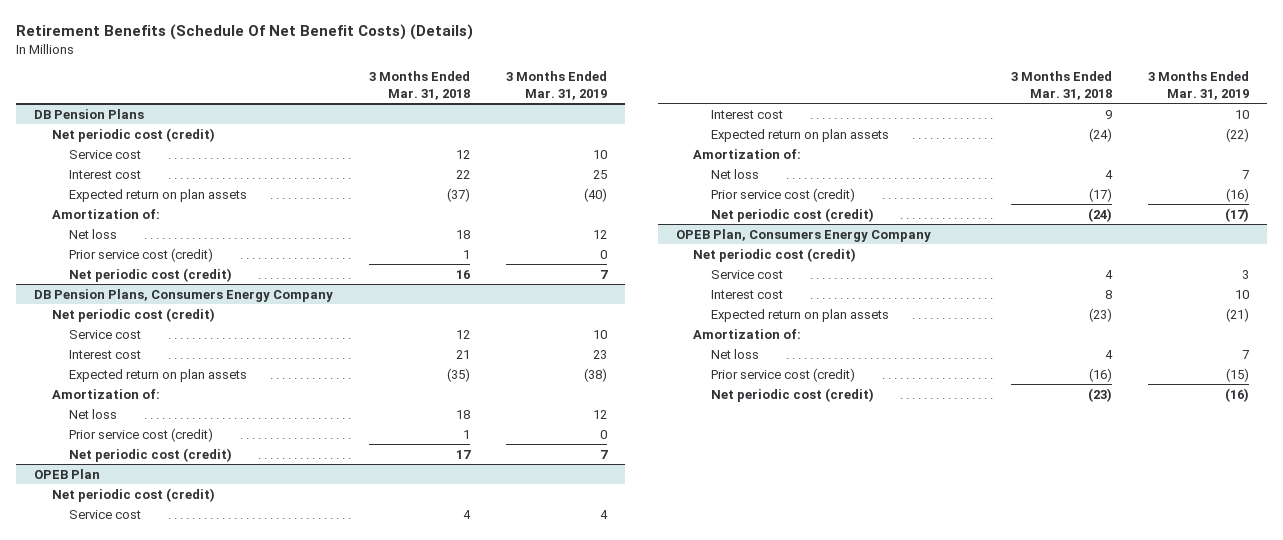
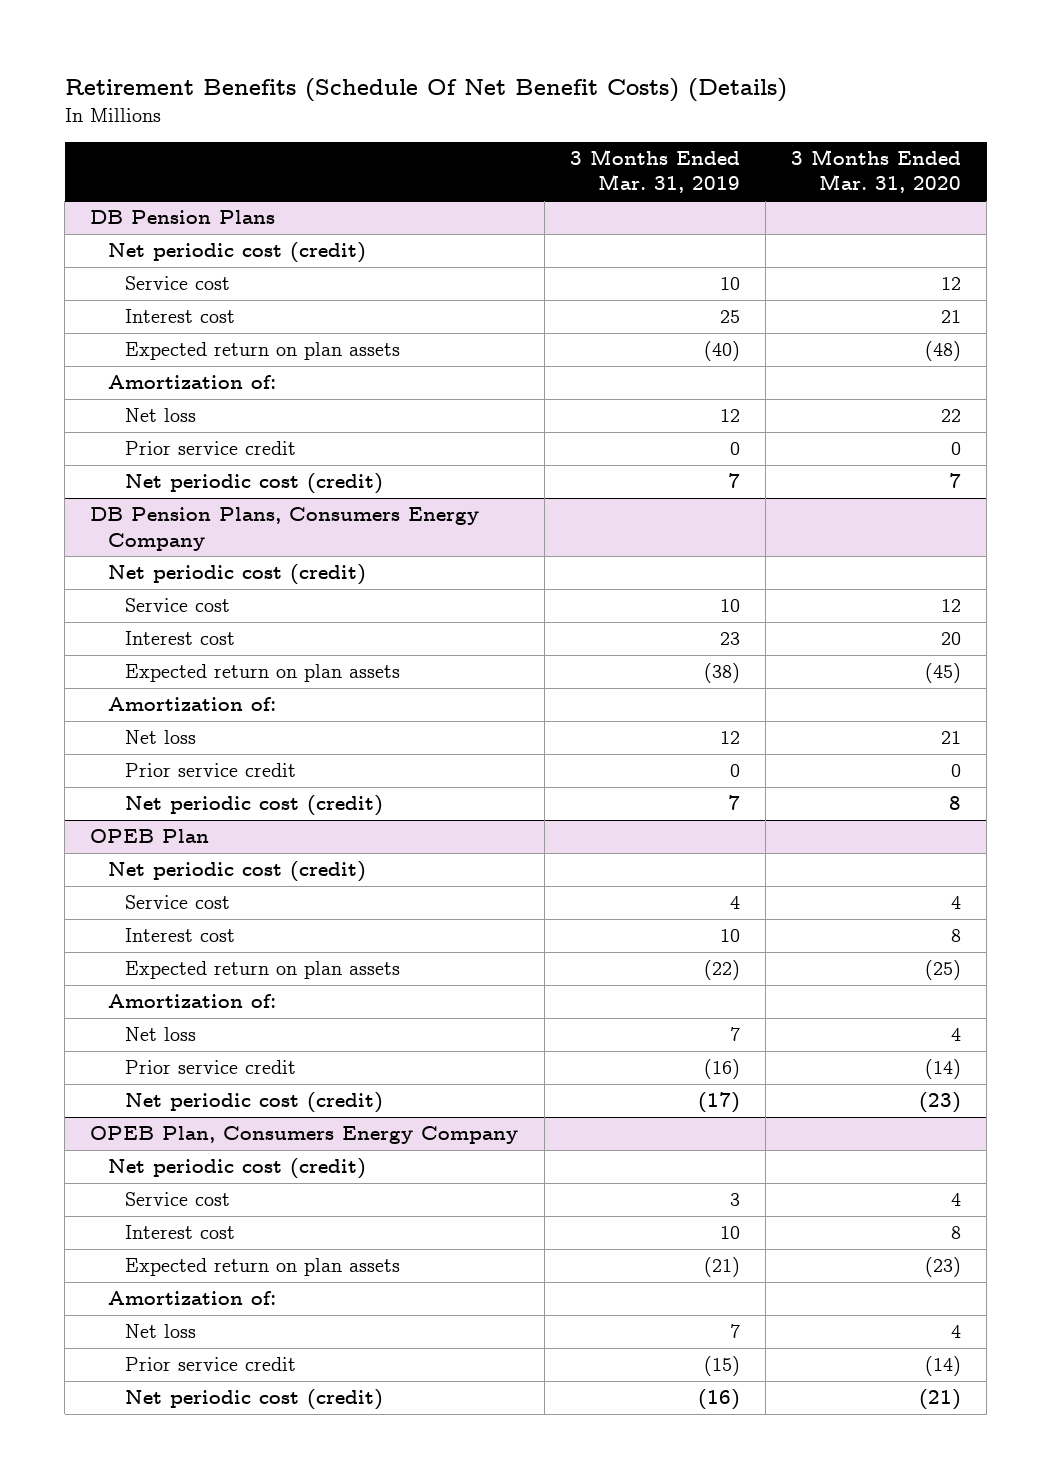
- | 3 Months Ended Mar. 31, 2018 | 3 Months Ended Mar. 31, 2019
+ | 3 Months Ended Mar. 31, 2019 | 3 Months Ended Mar. 31, 2020
@ DB Pension Plans
- Prior service cost (credit) | 1 | 0
+ Prior service credit | 0 | 0
@ DB Pension Plans, Consumers Energy Company
- Prior service cost (credit) | 1 | 0
+ Prior service credit | 0 | 0
@ OPEB Plan
- Prior service cost (credit) | (17) | (16)
+ Prior service credit | (16) | (14)
@ OPEB Plan, Consumers Energy Company
- Prior service cost (credit) | (16) | (15)
+ Prior service credit | (15) | (14)

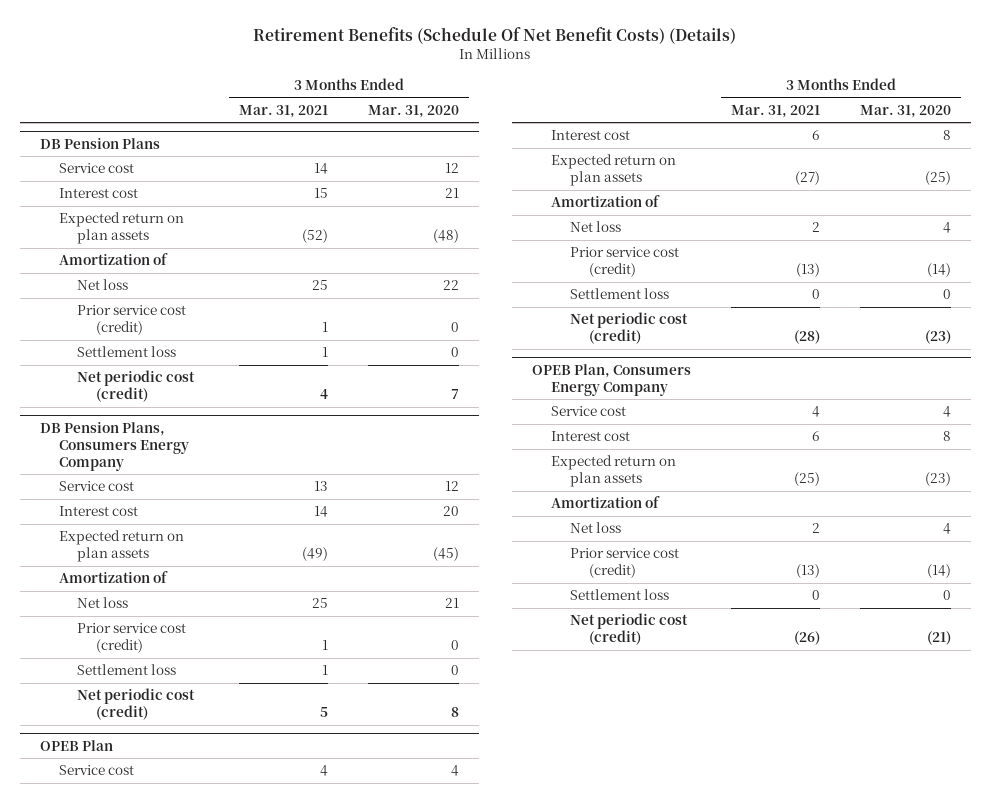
- | 3 Months Ended Mar. 31, 2019 | 3 Months Ended Mar. 31, 2020
+ | 3 Months Ended Mar. 31, 2021 | 3 Months Ended Mar. 31, 2020
@ DB Pension Plans
- Net periodic cost (credit)
- Amortization of:
+ Amortization of
- Prior service credit | 0 | 0
+ Prior service cost (credit) | 1 | 0
+ Settlement loss | 1 | 0
@ DB Pension Plans, Consumers Energy Company
- Net periodic cost (credit)
- Amortization of:
+ Amortization of
- Prior service credit | 0 | 0
+ Prior service cost (credit) | 1 | 0
+ Settlement loss | 1 | 0
@ OPEB Plan
- Net periodic cost (credit)
- Amortization of:
+ Amortization of
- Prior service credit | (16) | (14)
+ Prior service cost (credit) | (13) | (14)
+ Settlement loss | 0 | 0
@ OPEB Plan, Consumers Energy Company
- Net periodic cost (credit)
- Amortization of:
+ Amortization of
- Prior service credit | (15) | (14)
+ Prior service cost (credit) | (13) | (14)
+ Settlement loss | 0 | 0

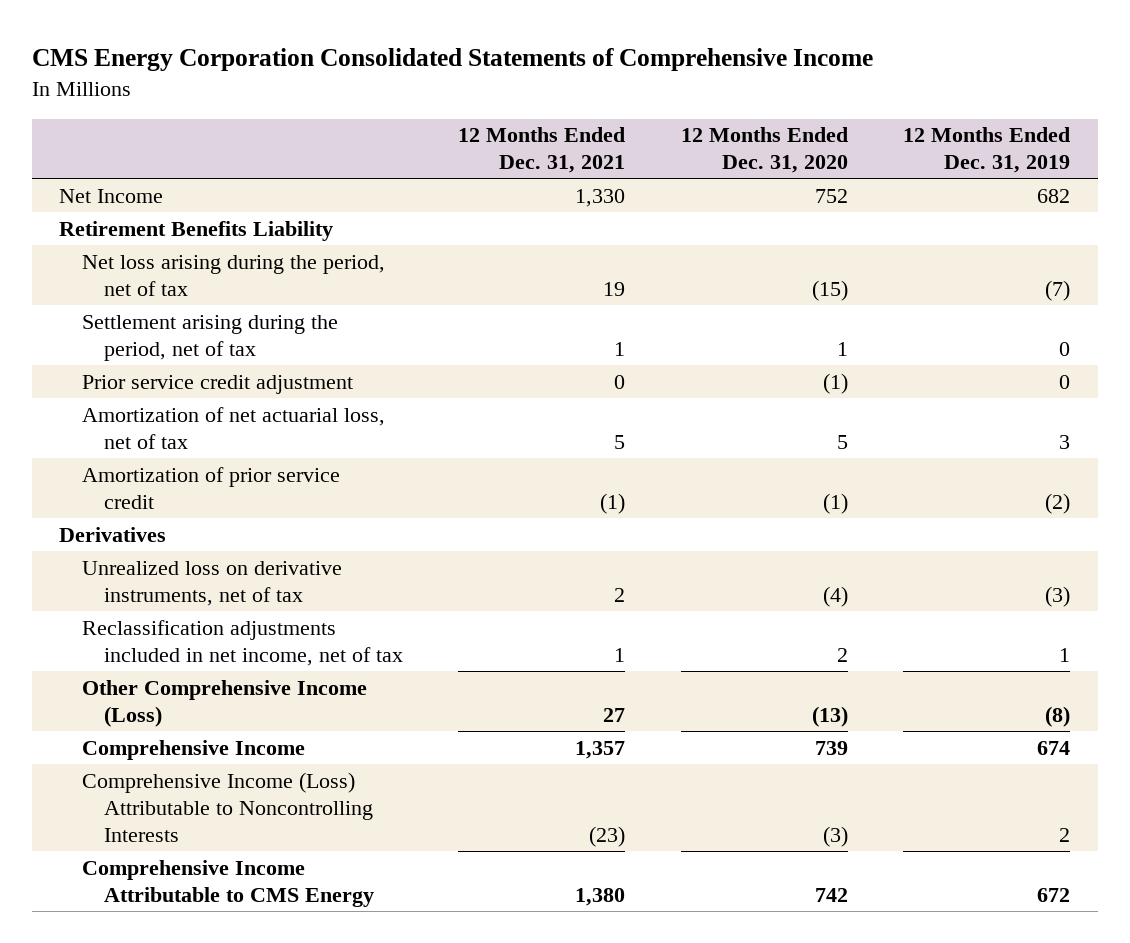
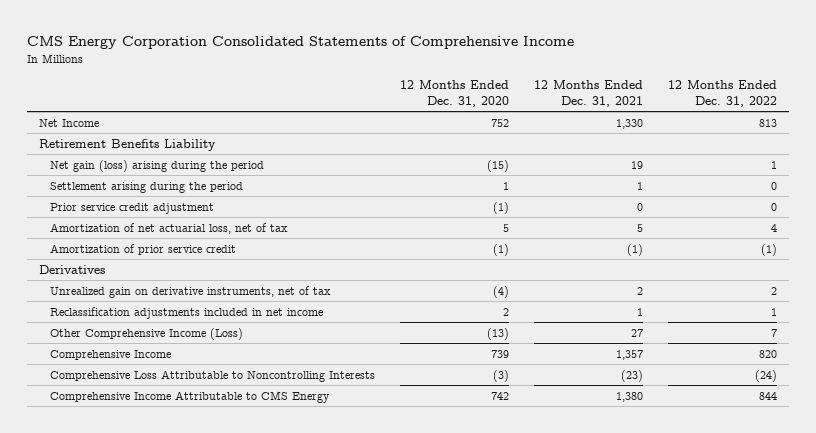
- | 12 Months Ended Dec. 31, 2021 | 12 Months Ended Dec. 31, 2020 | 12 Months Ended Dec. 31, 2019
+ | 12 Months Ended Dec. 31, 2020 | 12 Months Ended Dec. 31, 2021 | 12 Months Ended Dec. 31, 2022
- Net loss arising during the period, net of tax | 19 | (15) | (7)
- Settlement arising during the period, net of tax | 1 | 1 | 0
+ Net gain (loss) arising during the period | (15) | 19 | 1
+ Settlement arising during the period | 1 | 1 | 0
- Unrealized loss on derivative instruments, net of tax | 2 | (4) | (3)
- Reclassification adjustments included in net income, net of tax | 1 | 2 | 1
+ Unrealized gain on derivative instruments, net of tax | (4) | 2 | 2
+ Reclassification adjustments included in net income | 2 | 1 | 1
- Comprehensive Income (Loss) Attributable to Noncontrolling Interests | (23) | (3) | 2
+ Comprehensive Loss Attributable to Noncontrolling Interests | (3) | (23) | (24)

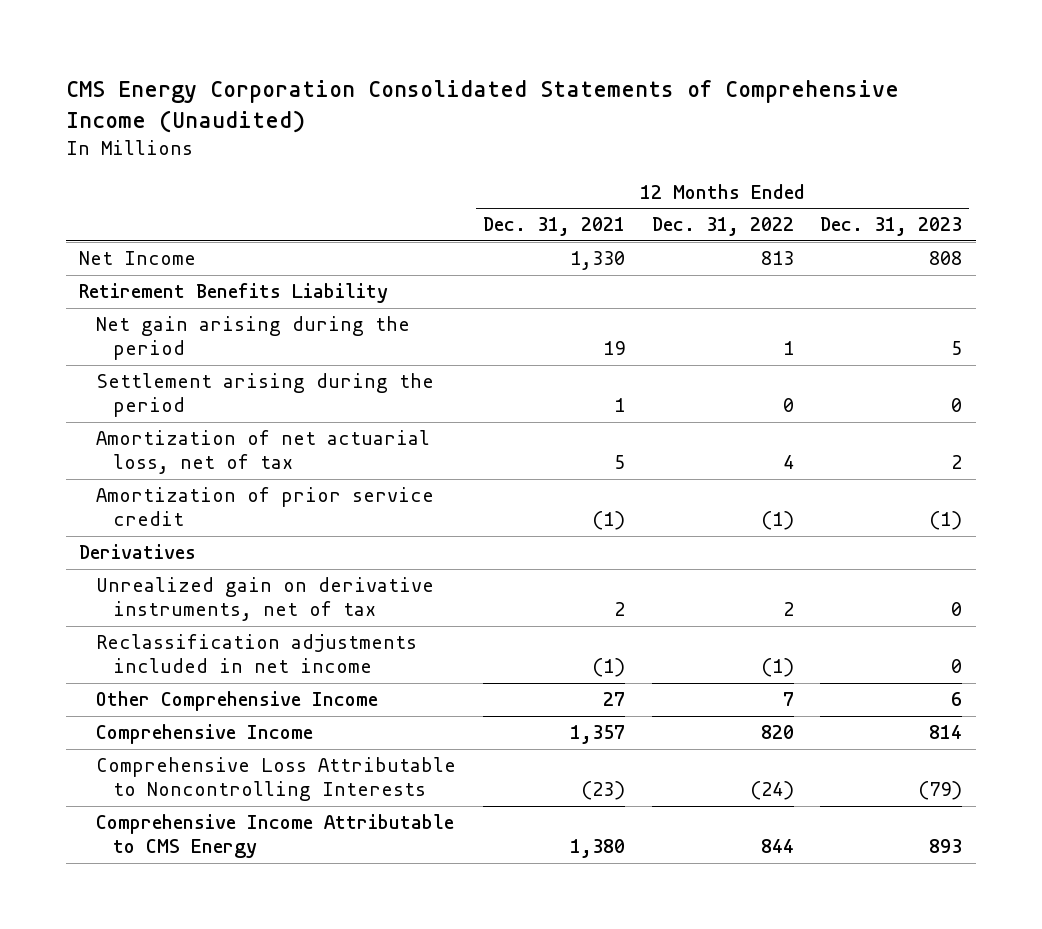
- CMS Energy Corporation Consolidated Statements of Comprehensive Income
+ CMS Energy Corporation Consolidated Statements of Comprehensive Income (Unaudited)
- | 12 Months Ended Dec. 31, 2020 | 12 Months Ended Dec. 31, 2021 | 12 Months Ended Dec. 31, 2022
+ | 12 Months Ended Dec. 31, 2021 | 12 Months Ended Dec. 31, 2022 | 12 Months Ended Dec. 31, 2023
- Net gain (loss) arising during the period | (15) | 19 | 1
+ Net gain arising during the period | 19 | 1 | 5
- Prior service credit adjustment | (1) | 0 | 0
- Reclassification adjustments included in net income | 2 | 1 | 1
- Other Comprehensive Income (Loss) | (13) | 27 | 7
+ Reclassification adjustments included in net income | (1) | (1) | 0
+ Other Comprehensive Income | 27 | 7 | 6

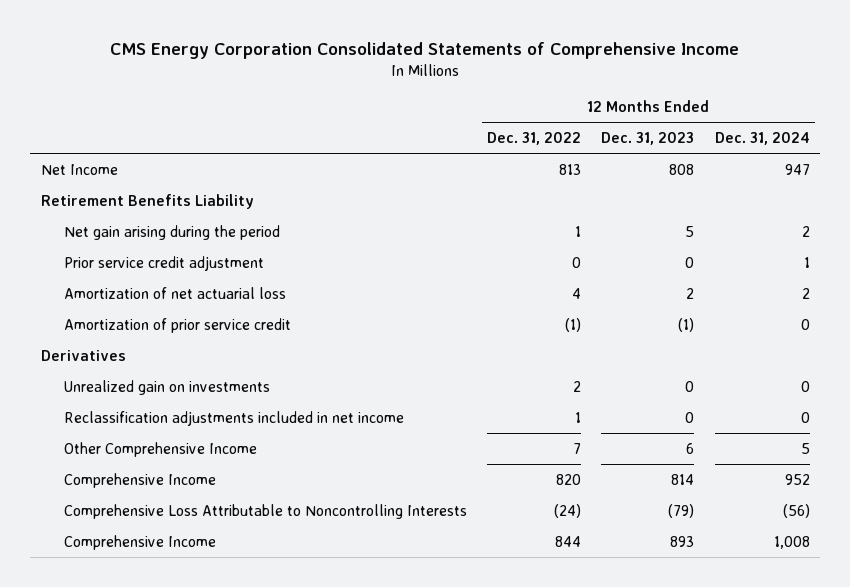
- CMS Energy Corporation Consolidated Statements of Comprehensive Income (Unaudited)
+ CMS Energy Corporation Consolidated Statements of Comprehensive Income
- | 12 Months Ended Dec. 31, 2021 | 12 Months Ended Dec. 31, 2022 | 12 Months Ended Dec. 31, 2023
+ | 12 Months Ended Dec. 31, 2022 | 12 Months Ended Dec. 31, 2023 | 12 Months Ended Dec. 31, 2024
- Settlement arising during the period | 1 | 0 | 0
- Amortization of net actuarial loss, net of tax | 5 | 4 | 2
+ Prior service credit adjustment | 0 | 0 | 1
+ Amortization of net actuarial loss | 4 | 2 | 2
- Unrealized gain on derivative instruments, net of tax | 2 | 2 | 0
- Reclassification adjustments included in net income | (1) | (1) | 0
+ Unrealized gain on investments | 2 | 0 | 0
+ Reclassification adjustments included in net income | 1 | 0 | 0
- Comprehensive Income Attributable to CMS Energy | 1,380 | 844 | 893
+ Comprehensive Income | 844 | 893 | 1,008

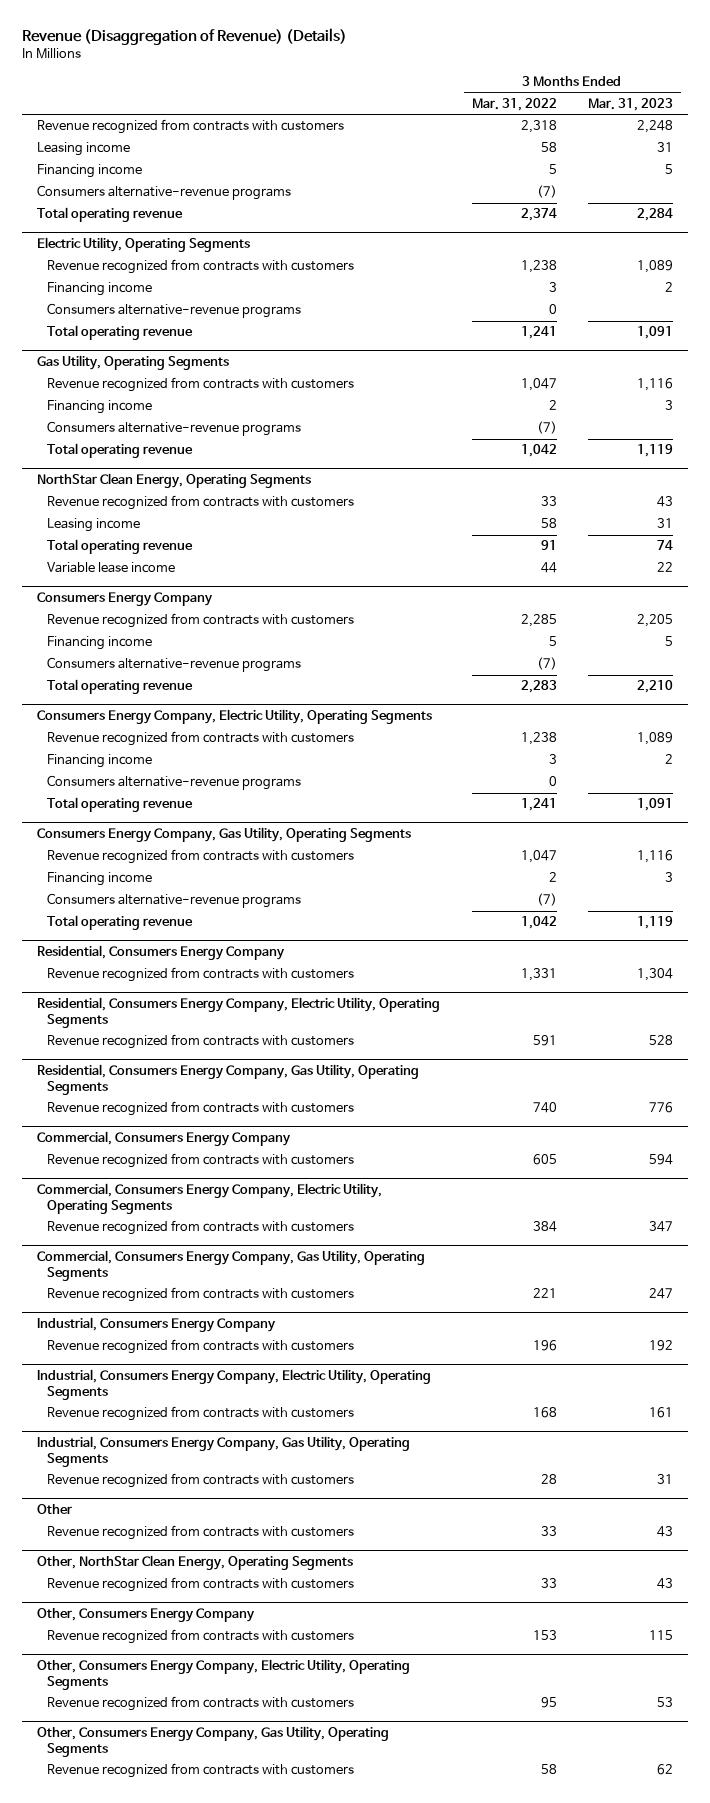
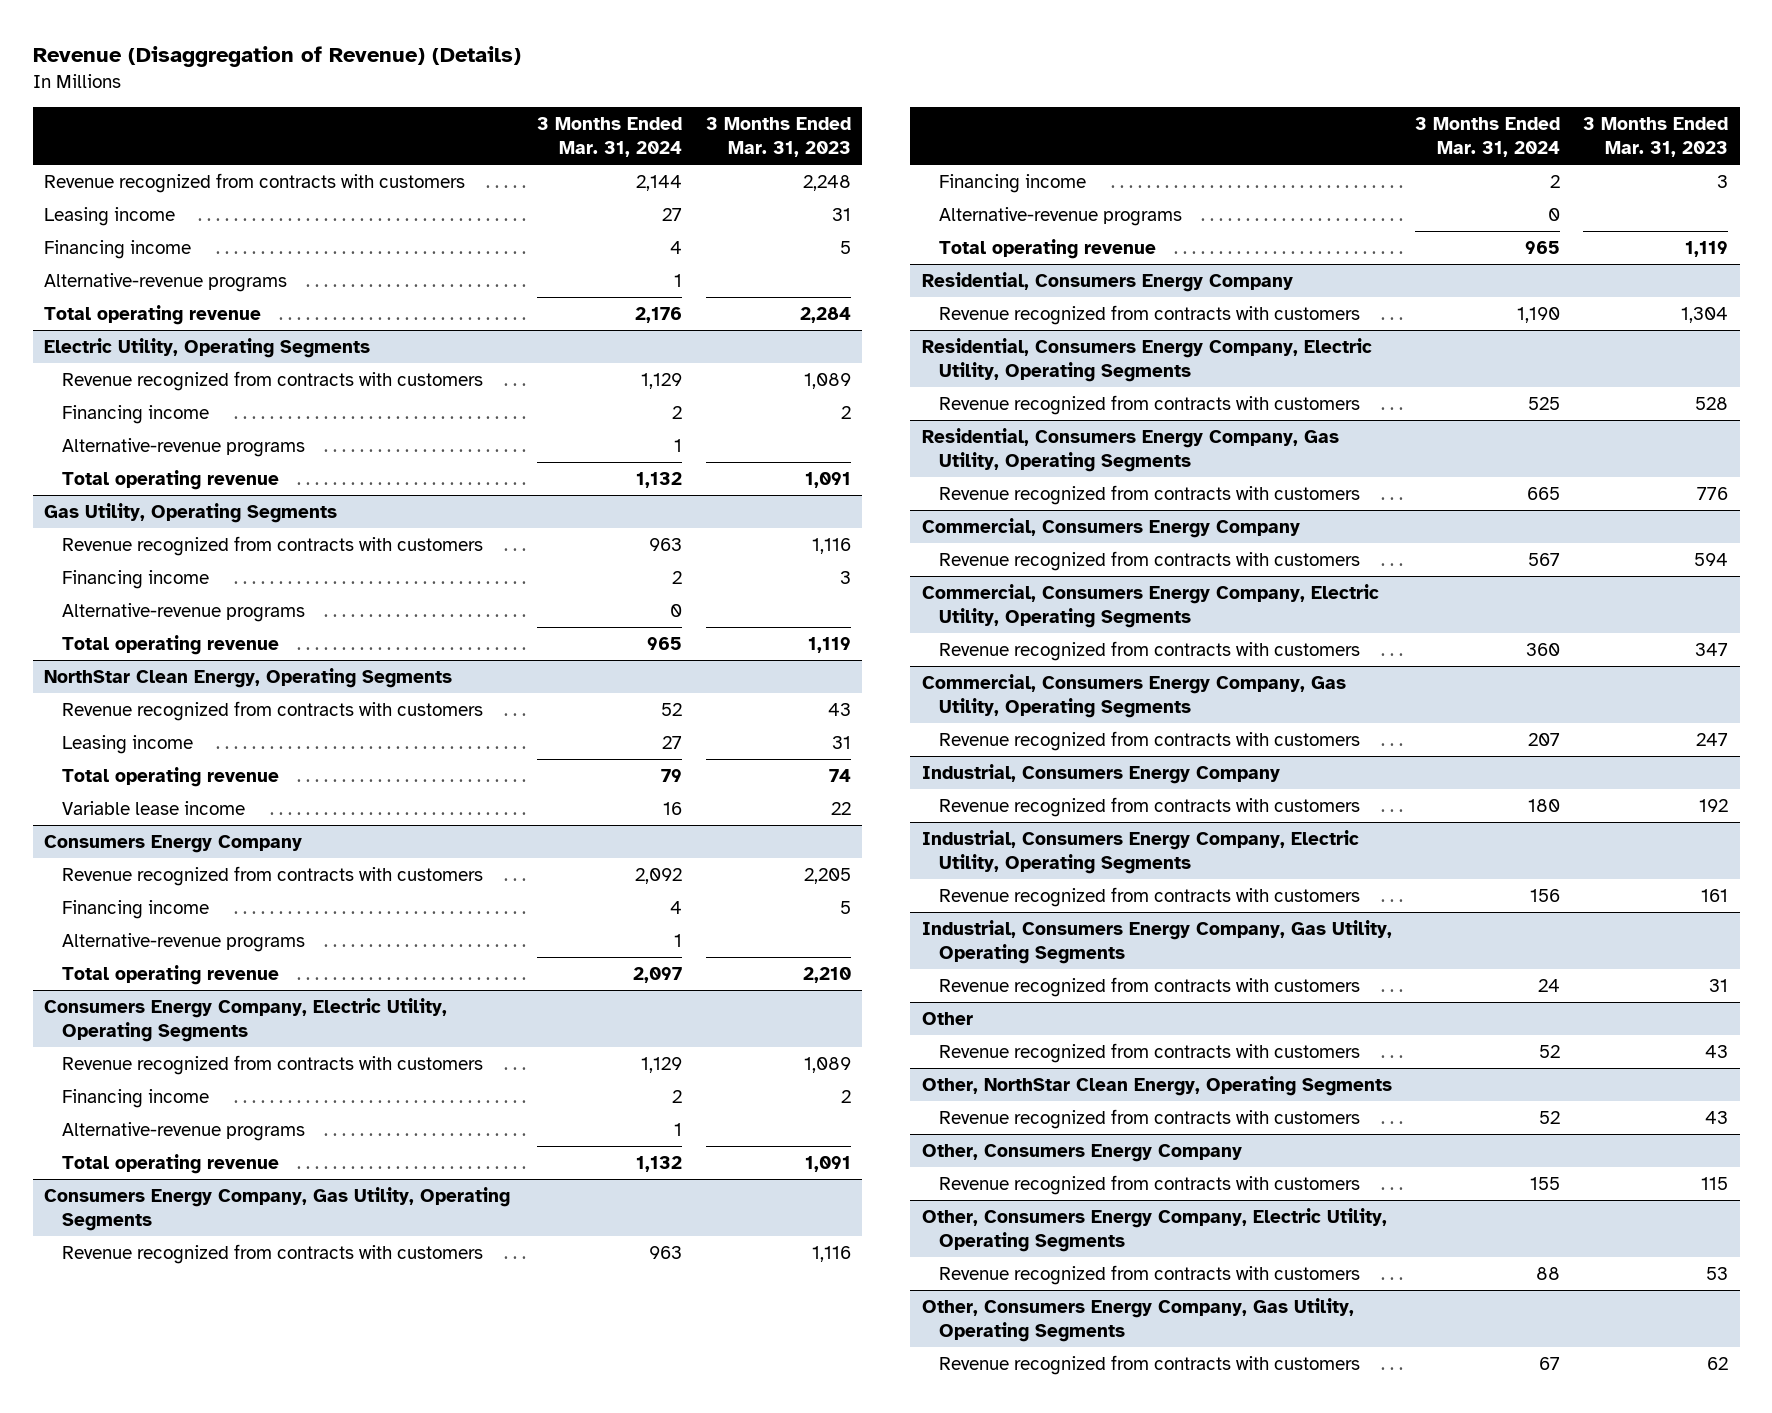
- | 3 Months Ended Mar. 31, 2022 | 3 Months Ended Mar. 31, 2023
+ | 3 Months Ended Mar. 31, 2024 | 3 Months Ended Mar. 31, 2023
- Consumers alternative-revenue programs | (7) |
+ Alternative-revenue programs | 1 |
@ Electric Utility, Operating Segments
- Consumers alternative-revenue programs | 0 |
+ Alternative-revenue programs | 1 |
@ Gas Utility, Operating Segments
- Consumers alternative-revenue programs | (7) |
+ Alternative-revenue programs | 0 |
@ Consumers Energy Company
- Consumers alternative-revenue programs | (7) |
+ Alternative-revenue programs | 1 |
@ Consumers Energy Company, Electric Utility, Operating Segments
- Consumers alternative-revenue programs | 0 |
+ Alternative-revenue programs | 1 |
@ Consumers Energy Company, Gas Utility, Operating Segments
- Consumers alternative-revenue programs | (7) |
+ Alternative-revenue programs | 0 |

